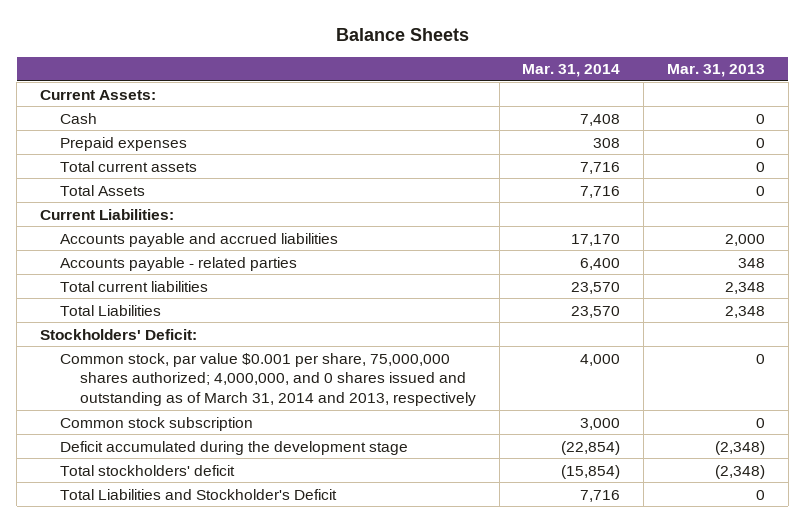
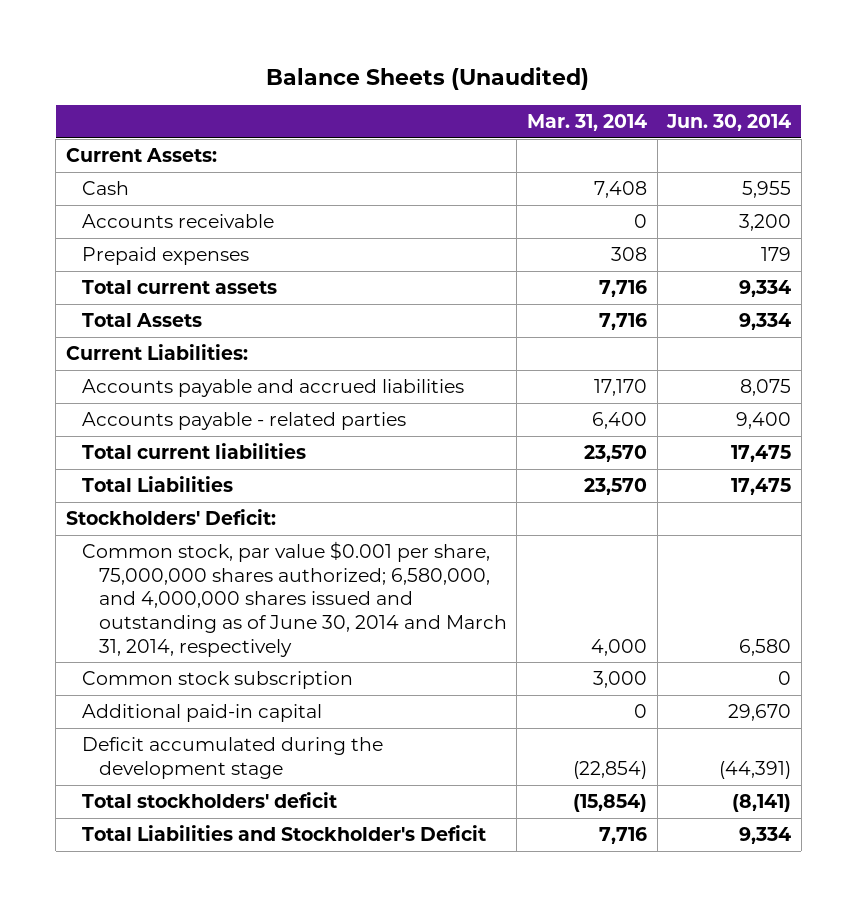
- Balance Sheets
+ Balance Sheets (Unaudited)
- | Mar. 31, 2014 | Mar. 31, 2013
+ | Mar. 31, 2014 | Jun. 30, 2014
+ Accounts receivable | 0 | 3,200
- Common stock, par value $0.001 per share, 75,000,000 shares authorized; 4,000,000, and 0 shares issued and outstanding as of March 31, 2014 and 2013, respectively | 4,000 | 0
+ Common stock, par value $0.001 per share, 75,000,000 shares authorized; 6,580,000, and 4,000,000 shares issued and outstanding as of June 30, 2014 and March 31, 2014, respectively | 4,000 | 6,580
+ Additional paid-in capital | 0 | 29,670

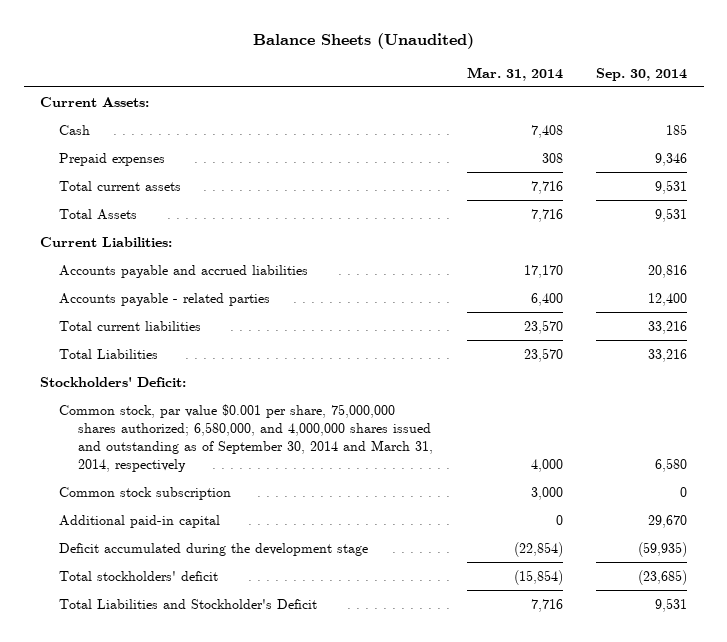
- | Mar. 31, 2014 | Jun. 30, 2014
+ | Mar. 31, 2014 | Sep. 30, 2014
- Accounts receivable | 0 | 3,200
- Common stock, par value $0.001 per share, 75,000,000 shares authorized; 6,580,000, and 4,000,000 shares issued and outstanding as of June 30, 2014 and March 31, 2014, respectively | 4,000 | 6,580
+ Common stock, par value $0.001 per share, 75,000,000 shares authorized; 6,580,000, and 4,000,000 shares issued and outstanding as of September 30, 2014 and March 31, 2014, respectively | 4,000 | 6,580

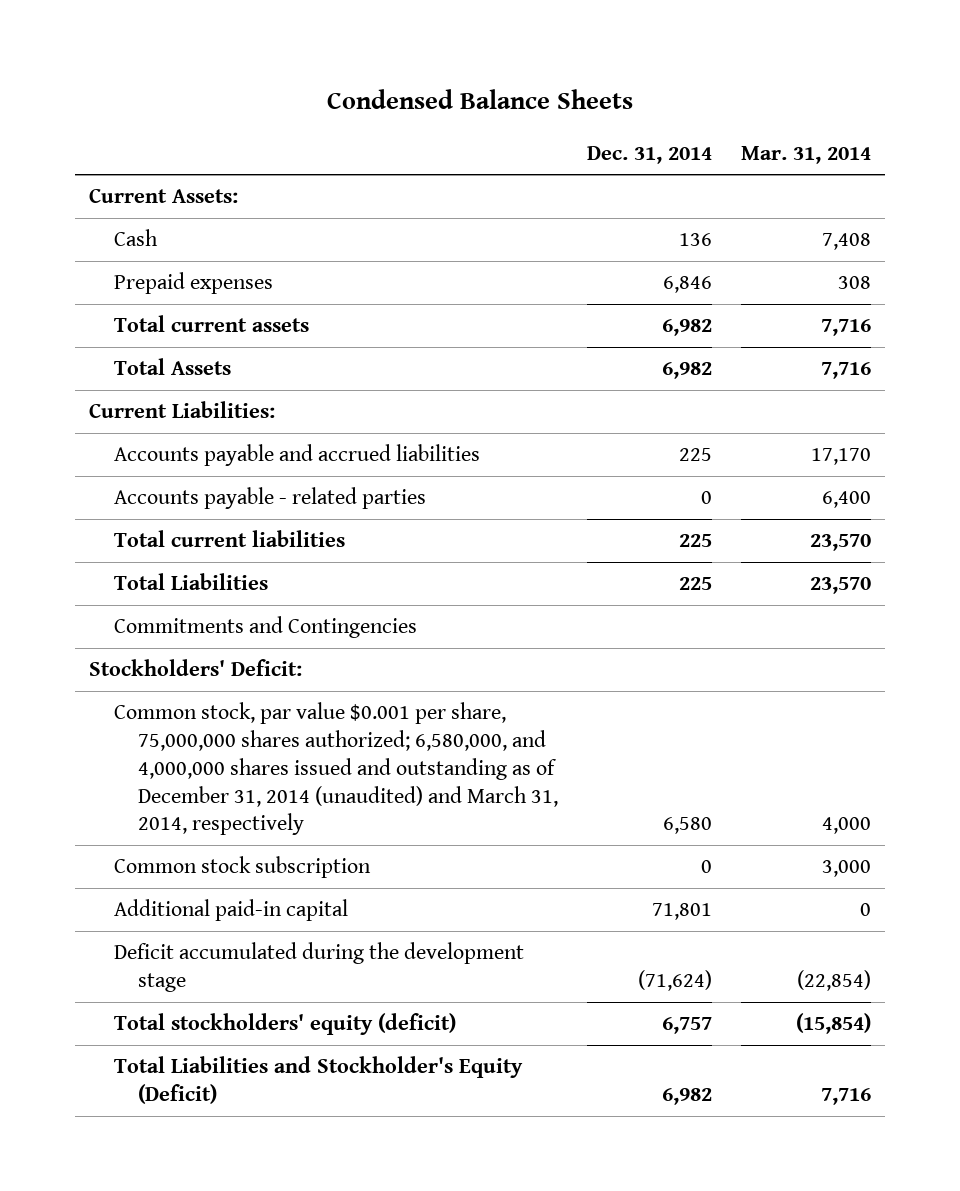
- Balance Sheets (Unaudited)
+ Condensed Balance Sheets
- | Mar. 31, 2014 | Sep. 30, 2014
+ | Dec. 31, 2014 | Mar. 31, 2014
+ Commitments and Contingencies
- Common stock, par value $0.001 per share, 75,000,000 shares authorized; 6,580,000, and 4,000,000 shares issued and outstanding as of September 30, 2014 and March 31, 2014, respectively | 4,000 | 6,580
+ Common stock, par value $0.001 per share, 75,000,000 shares authorized; 6,580,000, and 4,000,000 shares issued and outstanding as of December 31, 2014 (unaudited) and March 31, 2014, respectively | 6,580 | 4,000
- Total stockholders' deficit | (15,854) | (23,685)
- Total Liabilities and Stockholder's Deficit | 7,716 | 9,531
+ Total stockholders' equity (deficit) | 6,757 | (15,854)
+ Total Liabilities and Stockholder's Equity (Deficit) | 6,982 | 7,716

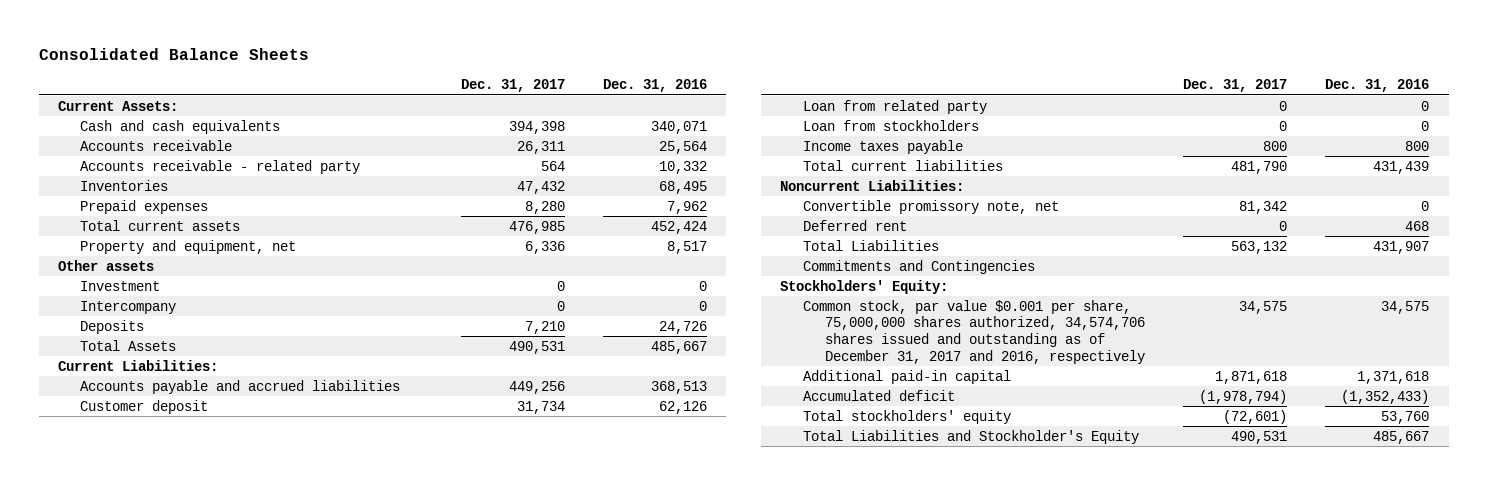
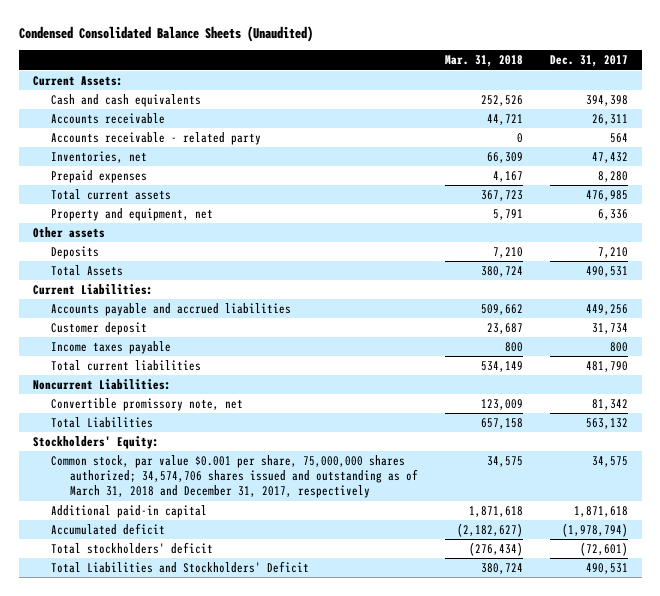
- Consolidated Balance Sheets
+ Condensed Consolidated Balance Sheets (Unaudited)
- | Dec. 31, 2017 | Dec. 31, 2016
+ | Mar. 31, 2018 | Dec. 31, 2017
- Inventories | 47,432 | 68,495
+ Inventories, net | 66,309 | 47,432
- Investment | 0 | 0
- Intercompany | 0 | 0
- Loan from related party | 0 | 0
- Loan from stockholders | 0 | 0
- Deferred rent | 0 | 468
- Commitments and Contingencies
- Common stock, par value $0.001 per share, 75,000,000 shares authorized, 34,574,706 shares issued and outstanding as of December 31, 2017 and 2016, respectively | 34,575 | 34,575
+ Common stock, par value $0.001 per share, 75,000,000 shares authorized; 34,574,706 shares issued and outstanding as of March 31, 2018 and December 31, 2017, respectively | 34,575 | 34,575
- Total stockholders' equity | (72,601) | 53,760
- Total Liabilities and Stockholder's Equity | 490,531 | 485,667
+ Total stockholders' deficit | (276,434) | (72,601)
+ Total Liabilities and Stockholders' Deficit | 380,724 | 490,531

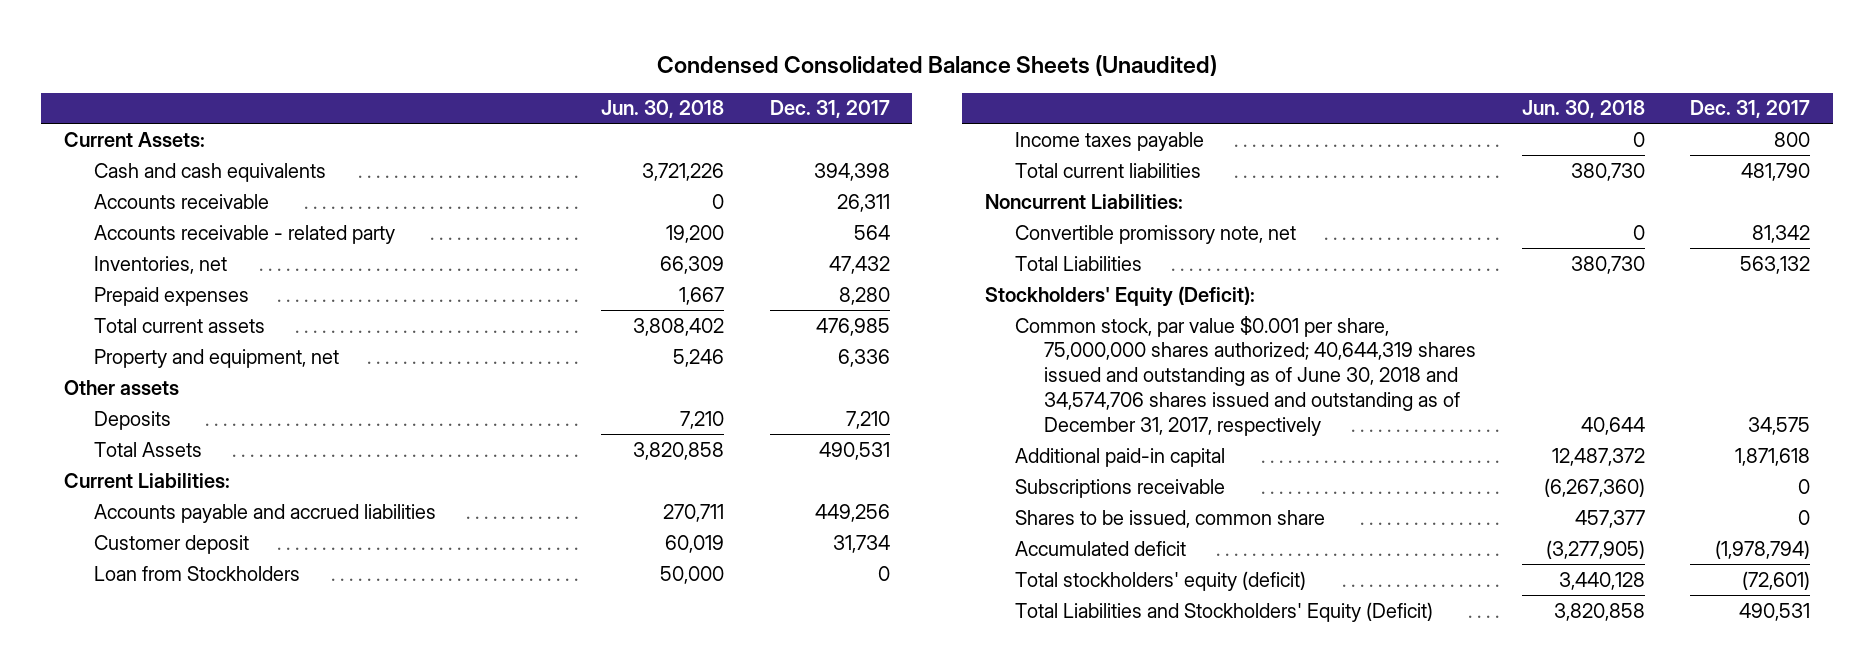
- | Mar. 31, 2018 | Dec. 31, 2017
+ | Jun. 30, 2018 | Dec. 31, 2017
+ Loan from Stockholders | 50,000 | 0
- Stockholders' Equity:
- Common stock, par value $0.001 per share, 75,000,000 shares authorized; 34,574,706 shares issued and outstanding as of March 31, 2018 and December 31, 2017, respectively | 34,575 | 34,575
+ Stockholders' Equity (Deficit):
+ Common stock, par value $0.001 per share, 75,000,000 shares authorized; 40,644,319 shares issued and outstanding as of June 30, 2018 and 34,574,706 shares issued and outstanding as of December 31, 2017, respectively | 40,644 | 34,575
+ Subscriptions receivable | (6,267,360) | 0
+ Shares to be issued, common share | 457,377 | 0
- Total stockholders' deficit | (276,434) | (72,601)
- Total Liabilities and Stockholders' Deficit | 380,724 | 490,531
+ Total stockholders' equity (deficit) | 3,440,128 | (72,601)
+ Total Liabilities and Stockholders' Equity (Deficit) | 3,820,858 | 490,531

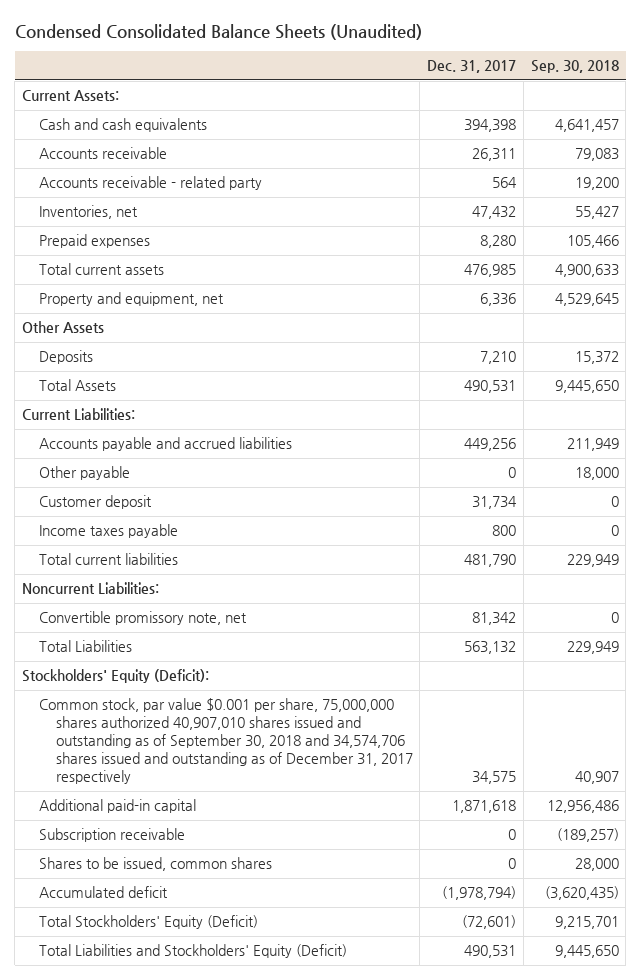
- | Jun. 30, 2018 | Dec. 31, 2017
+ | Dec. 31, 2017 | Sep. 30, 2018
- Other assets
+ Other Assets
+ Other payable | 0 | 18,000
- Loan from Stockholders | 50,000 | 0
- Common stock, par value $0.001 per share, 75,000,000 shares authorized; 40,644,319 shares issued and outstanding as of June 30, 2018 and 34,574,706 shares issued and outstanding as of December 31, 2017, respectively | 40,644 | 34,575
+ Common stock, par value $0.001 per share, 75,000,000 shares authorized 40,907,010 shares issued and outstanding as of September 30, 2018 and 34,574,706 shares issued and outstanding as of December 31, 2017 respectively | 34,575 | 40,907
- Subscriptions receivable | (6,267,360) | 0
- Shares to be issued, common share | 457,377 | 0
+ Subscription receivable | 0 | (189,257)
+ Shares to be issued, common shares | 0 | 28,000
- Total stockholders' equity (deficit) | 3,440,128 | (72,601)
+ Total Stockholders' Equity (Deficit) | (72,601) | 9,215,701

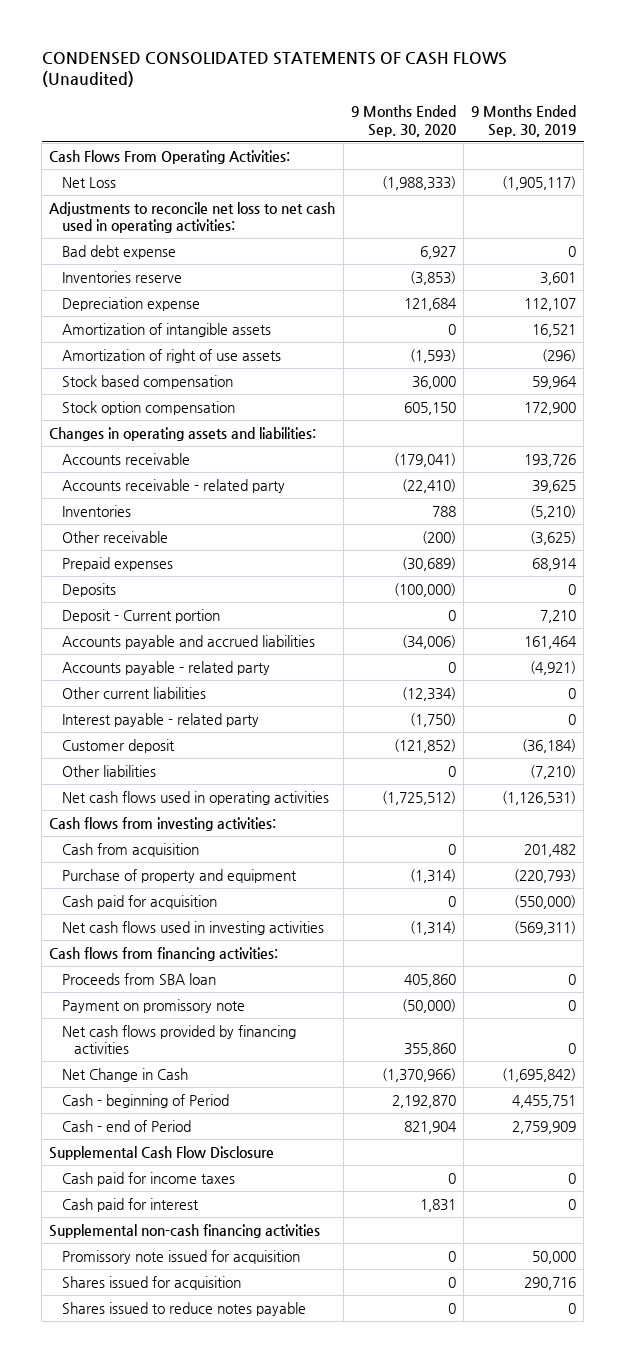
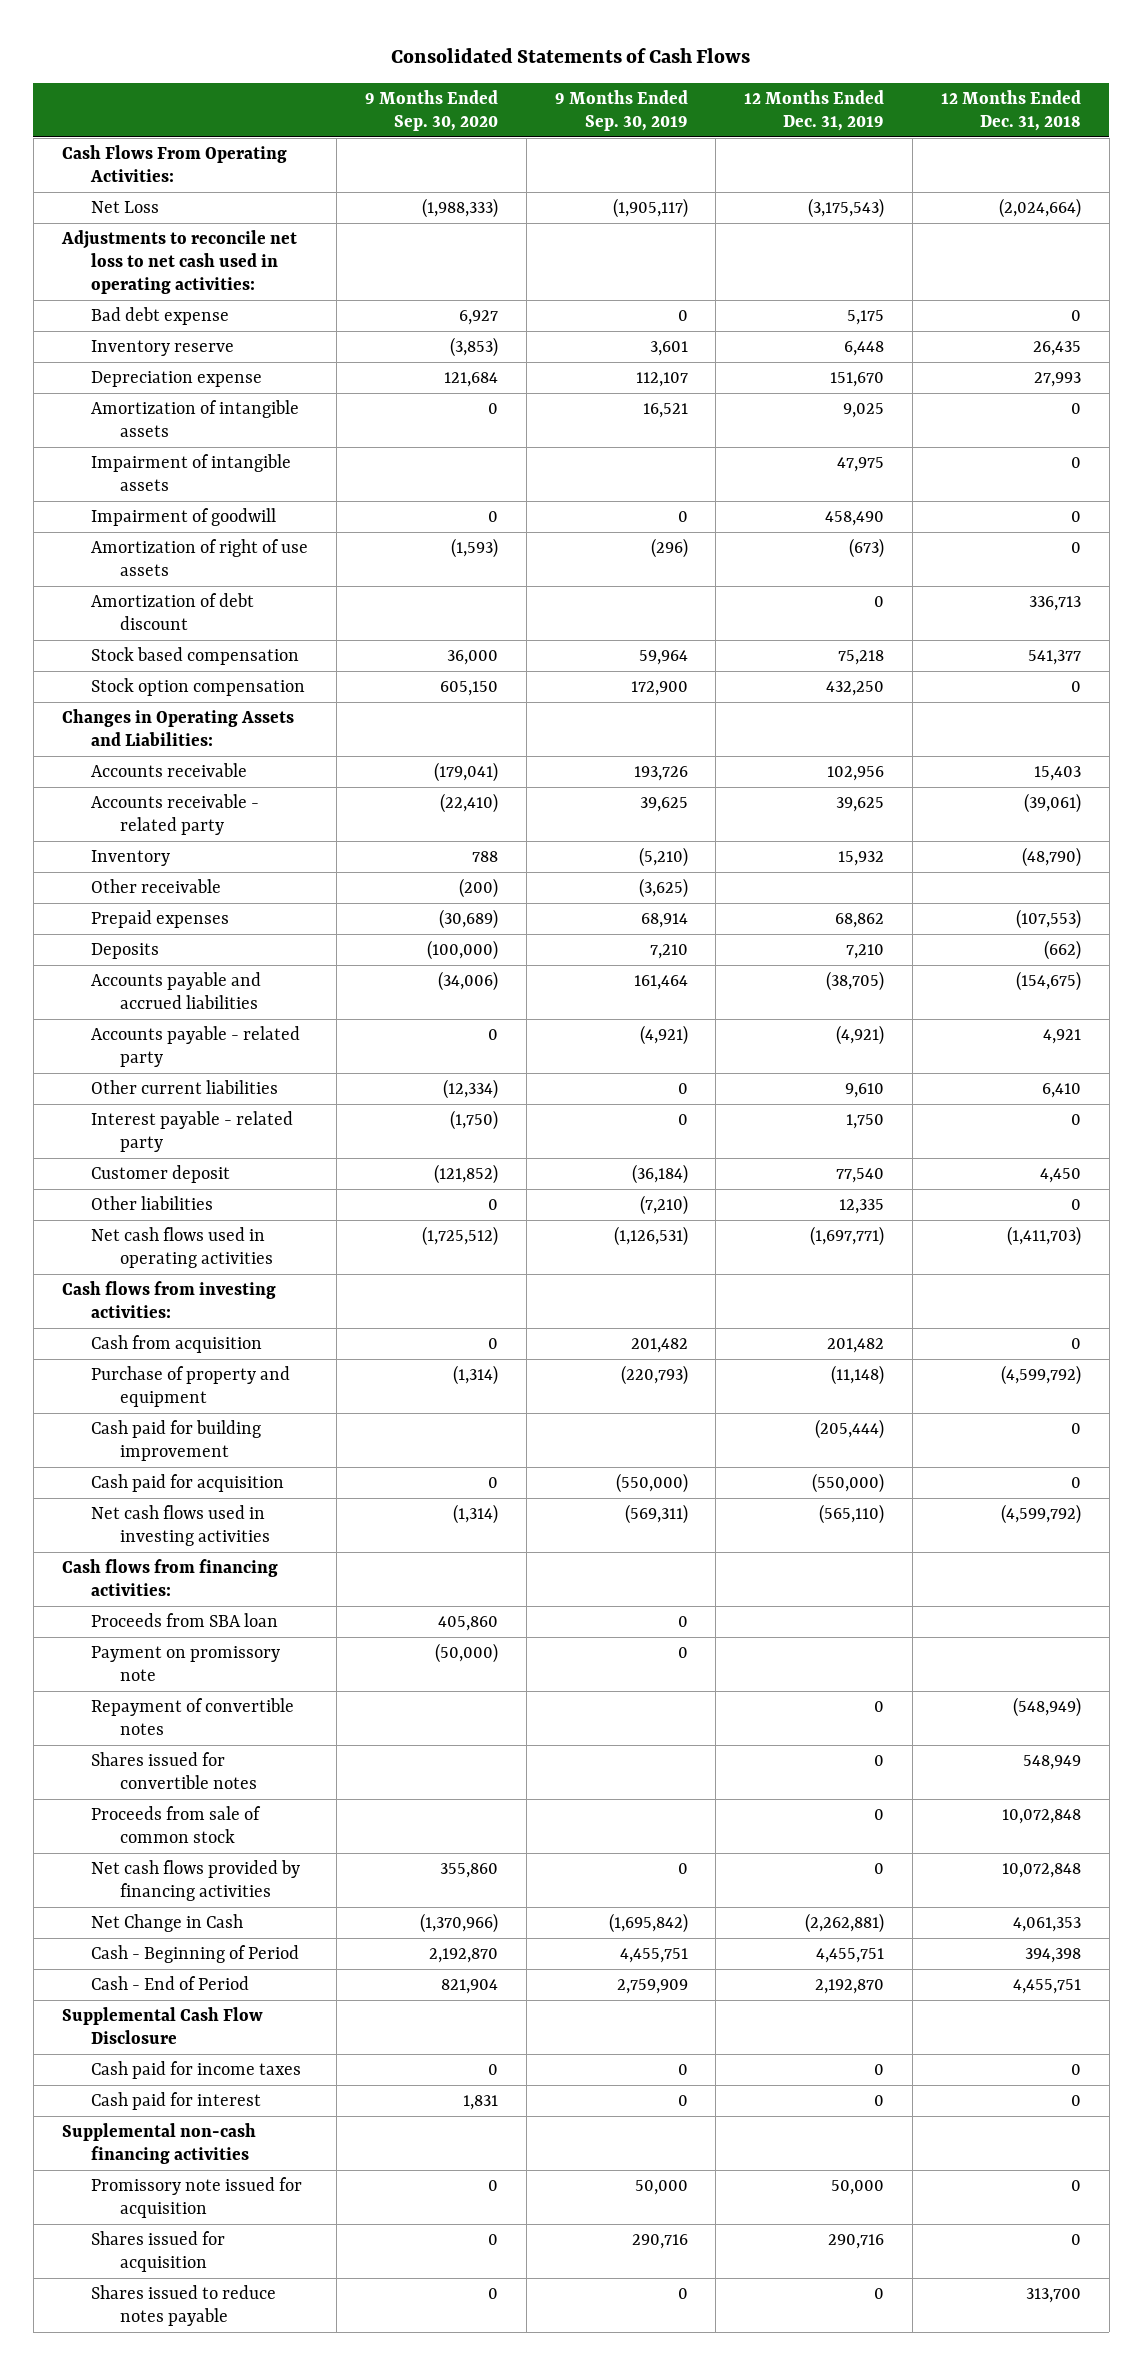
- CONDENSED CONSOLIDATED STATEMENTS OF CASH FLOWS (Unaudited)
+ Consolidated Statements of Cash Flows
- | 9 Months Ended Sep. 30, 2020 | 9 Months Ended Sep. 30, 2019
+ | 9 Months Ended Sep. 30, 2020 | 9 Months Ended Sep. 30, 2019 | 12 Months Ended Dec. 31, 2019 | 12 Months Ended Dec. 31, 2018
- Inventories reserve | (3,853) | 3,601
+ Inventory reserve | (3,853) | 3,601 | 6,448 | 26,435
+ Impairment of intangible assets | | | 47,975 | 0
+ Impairment of goodwill | 0 | 0 | 458,490 | 0
+ Amortization of debt discount | | | 0 | 336,713
- Changes in operating assets and liabilities:
+ Changes in Operating Assets and Liabilities:
- Inventories | 788 | (5,210)
+ Inventory | 788 | (5,210) | 15,932 | (48,790)
- Deposits | (100,000) | 0
- Deposit - Current portion | 0 | 7,210
+ Deposits | (100,000) | 7,210 | 7,210 | (662)
+ Cash paid for building improvement | | | (205,444) | 0
+ Repayment of convertible notes | | | 0 | (548,949)
+ Shares issued for convertible notes | | | 0 | 548,949
+ Proceeds from sale of common stock | | | 0 | 10,072,848
- Cash - beginning of Period | 2,192,870 | 4,455,751
- Cash - end of Period | 821,904 | 2,759,909
+ Cash - Beginning of Period | 2,192,870 | 4,455,751 | 4,455,751 | 394,398
+ Cash - End of Period | 821,904 | 2,759,909 | 2,192,870 | 4,455,751

